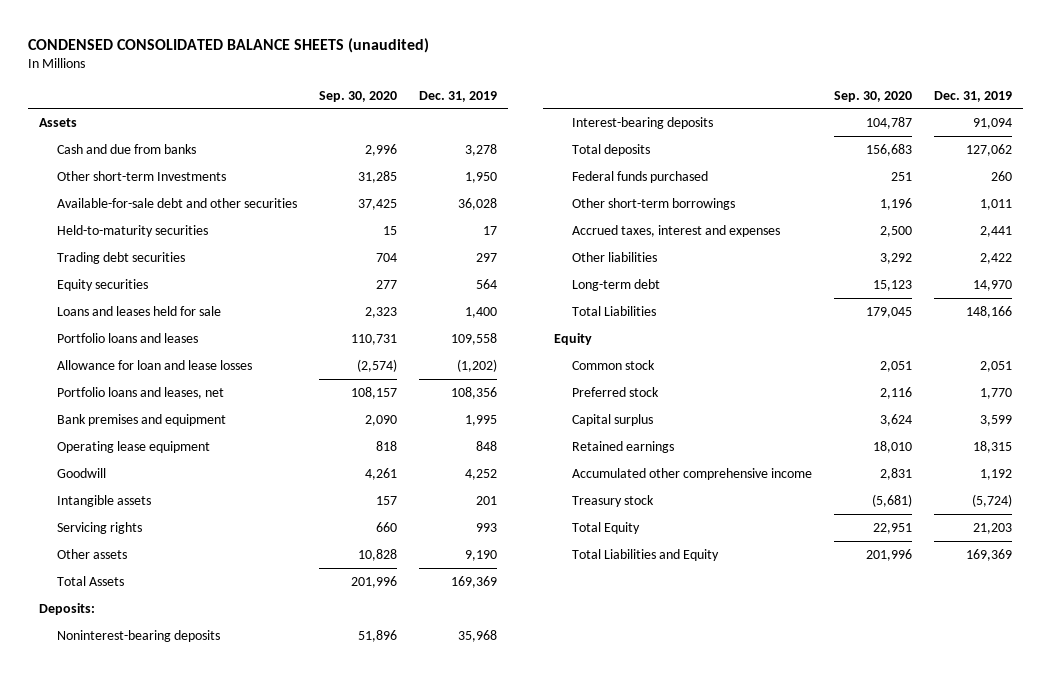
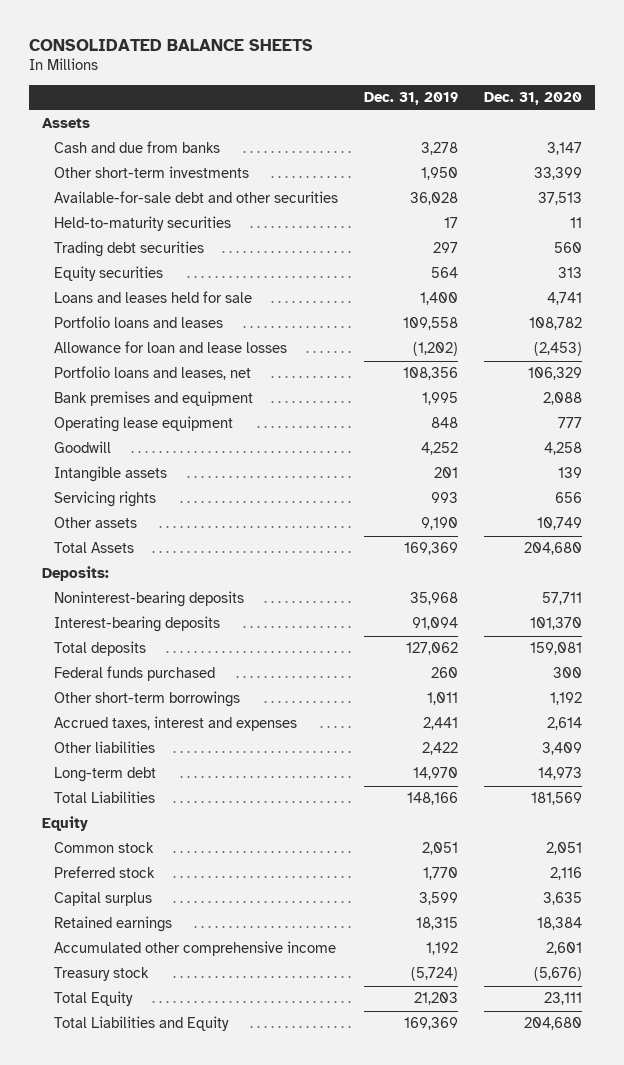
- CONDENSED CONSOLIDATED BALANCE SHEETS (unaudited)
+ CONSOLIDATED BALANCE SHEETS
- | Sep. 30, 2020 | Dec. 31, 2019
+ | Dec. 31, 2019 | Dec. 31, 2020
- Other short-term Investments | 31,285 | 1,950
+ Other short-term investments | 1,950 | 33,399

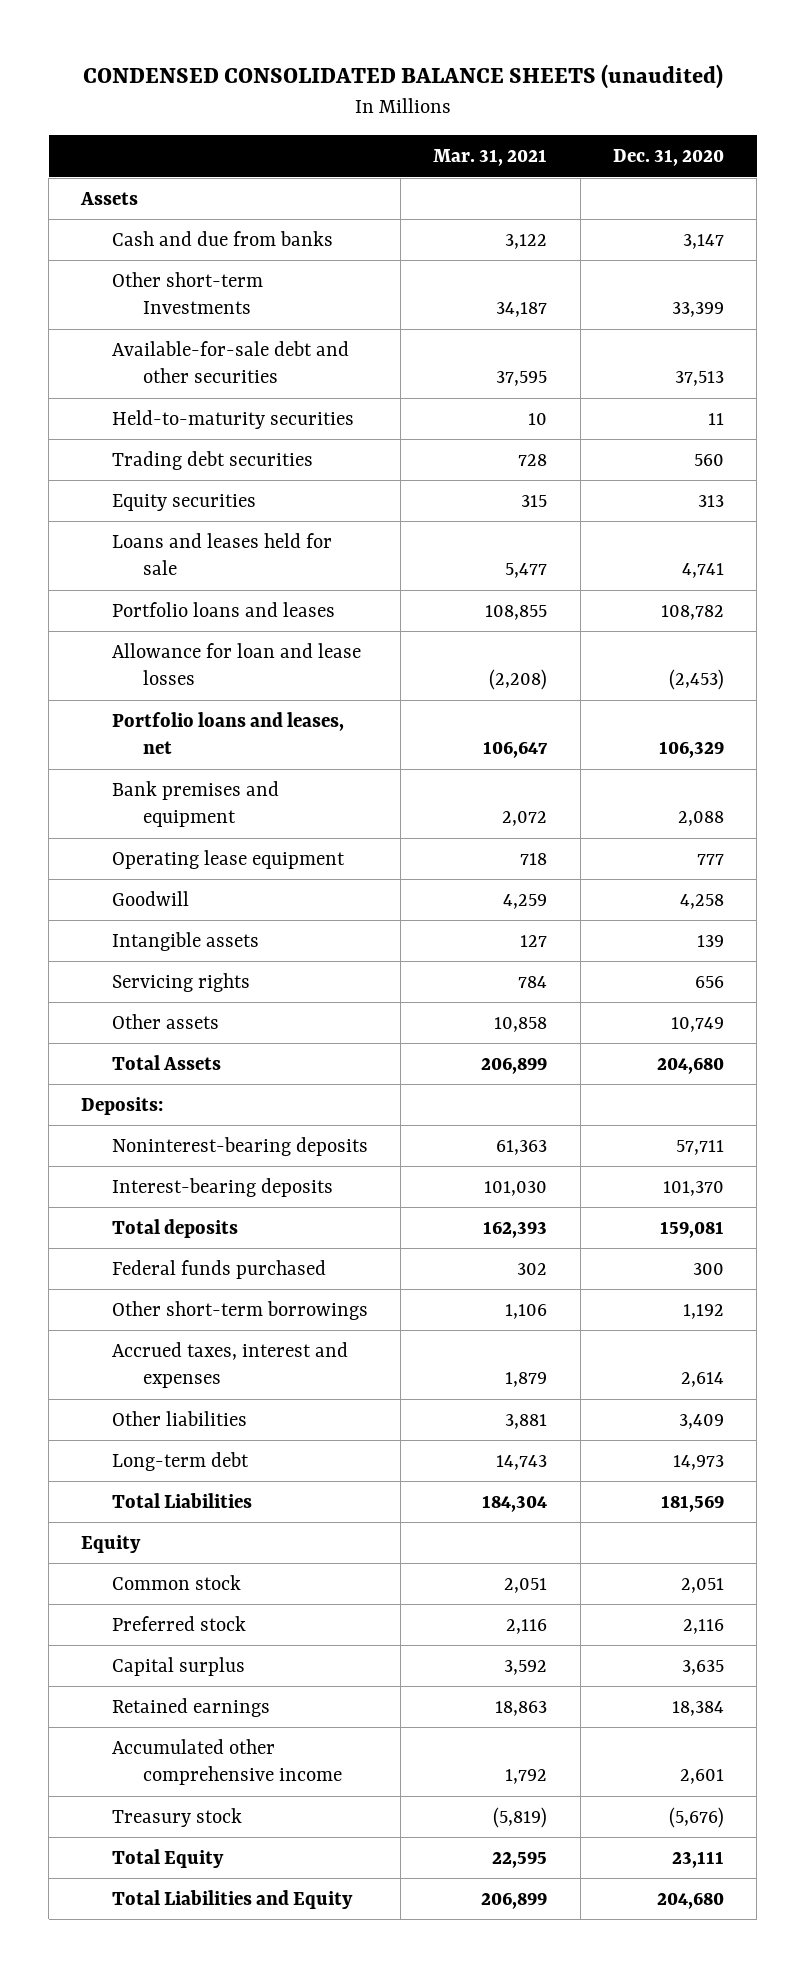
- CONSOLIDATED BALANCE SHEETS
+ CONDENSED CONSOLIDATED BALANCE SHEETS (unaudited)
- | Dec. 31, 2019 | Dec. 31, 2020
+ | Mar. 31, 2021 | Dec. 31, 2020
- Other short-term investments | 1,950 | 33,399
+ Other short-term Investments | 34,187 | 33,399

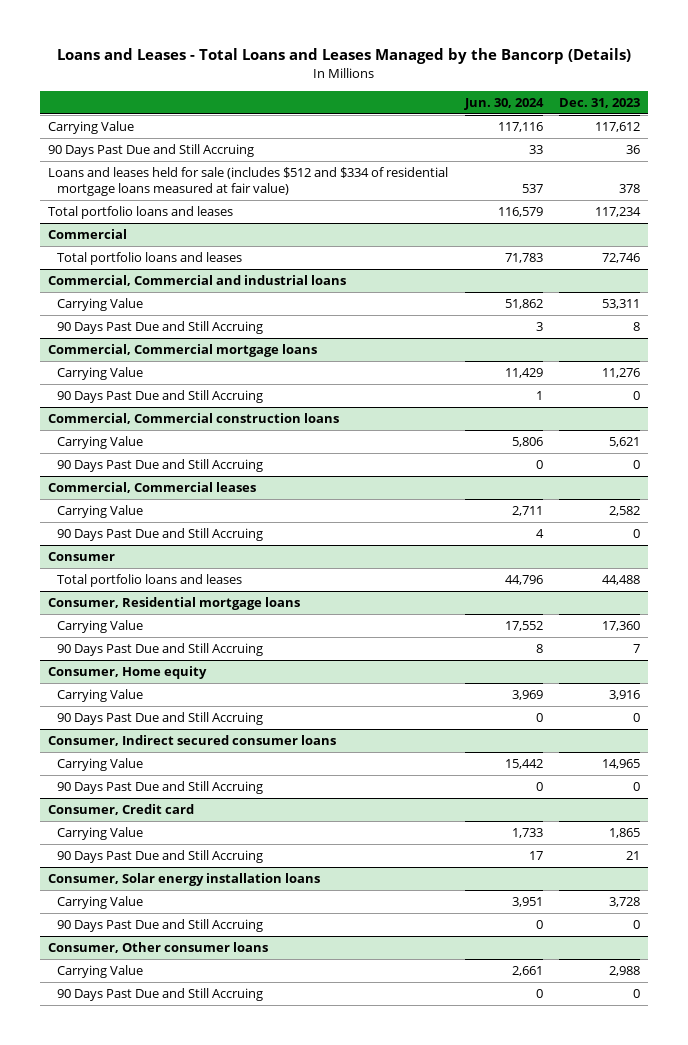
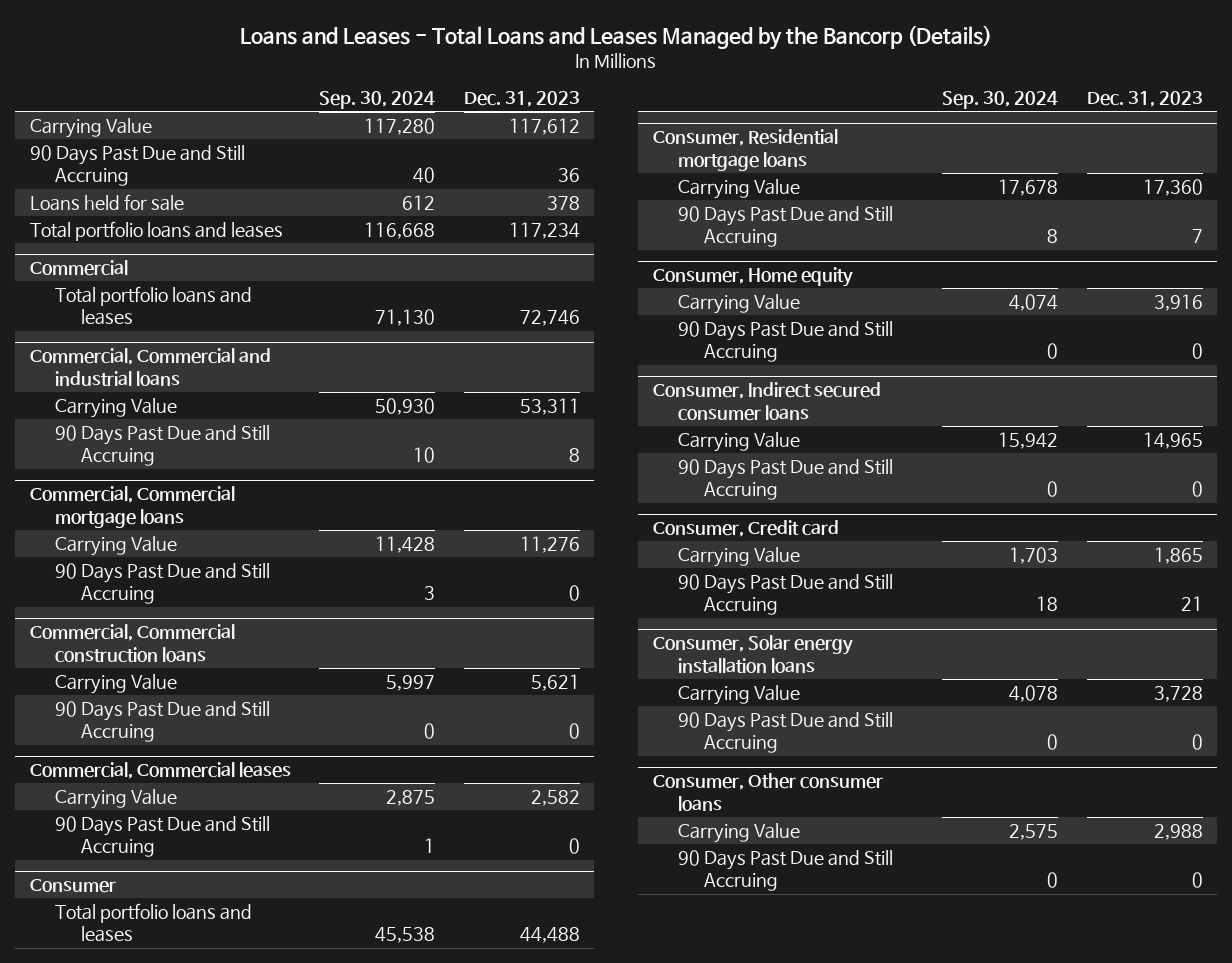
- | Jun. 30, 2024 | Dec. 31, 2023
+ | Sep. 30, 2024 | Dec. 31, 2023
- Loans and leases held for sale (includes $512 and $334 of residential mortgage loans measured at fair value) | 537 | 378
+ Loans held for sale | 612 | 378

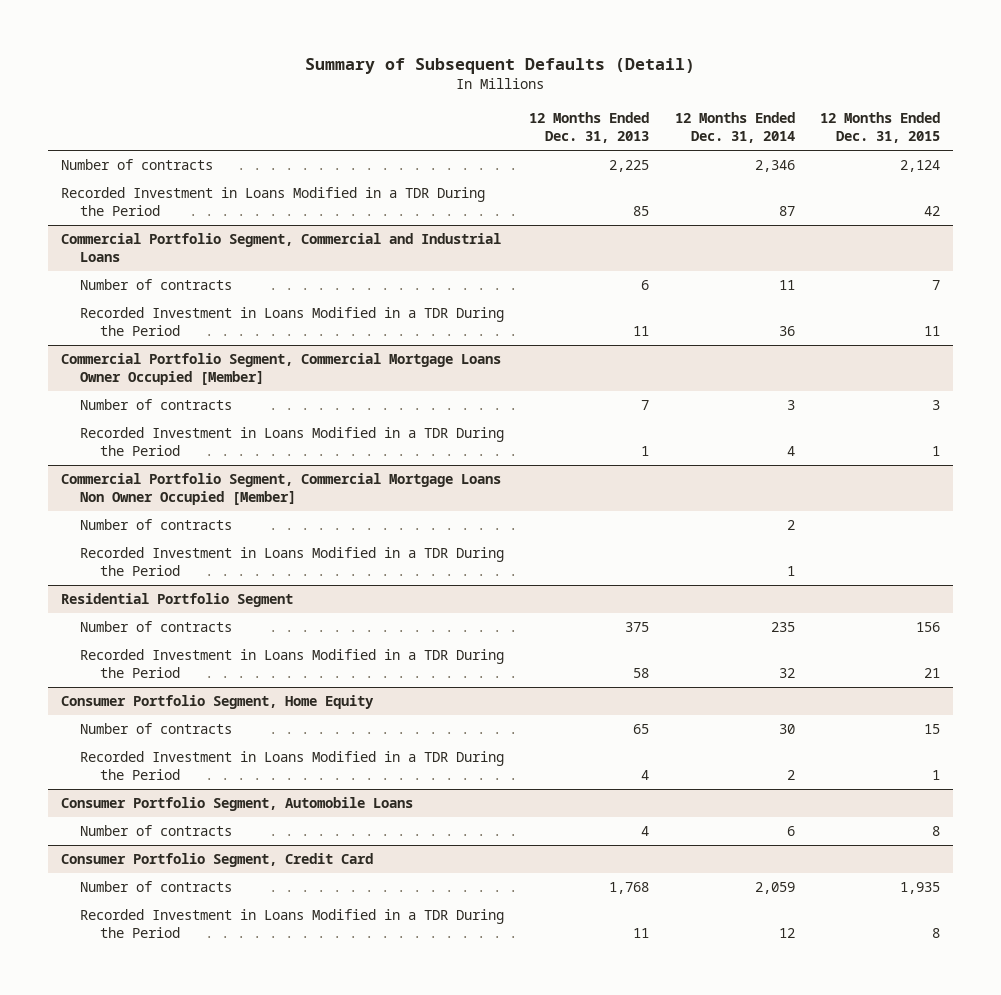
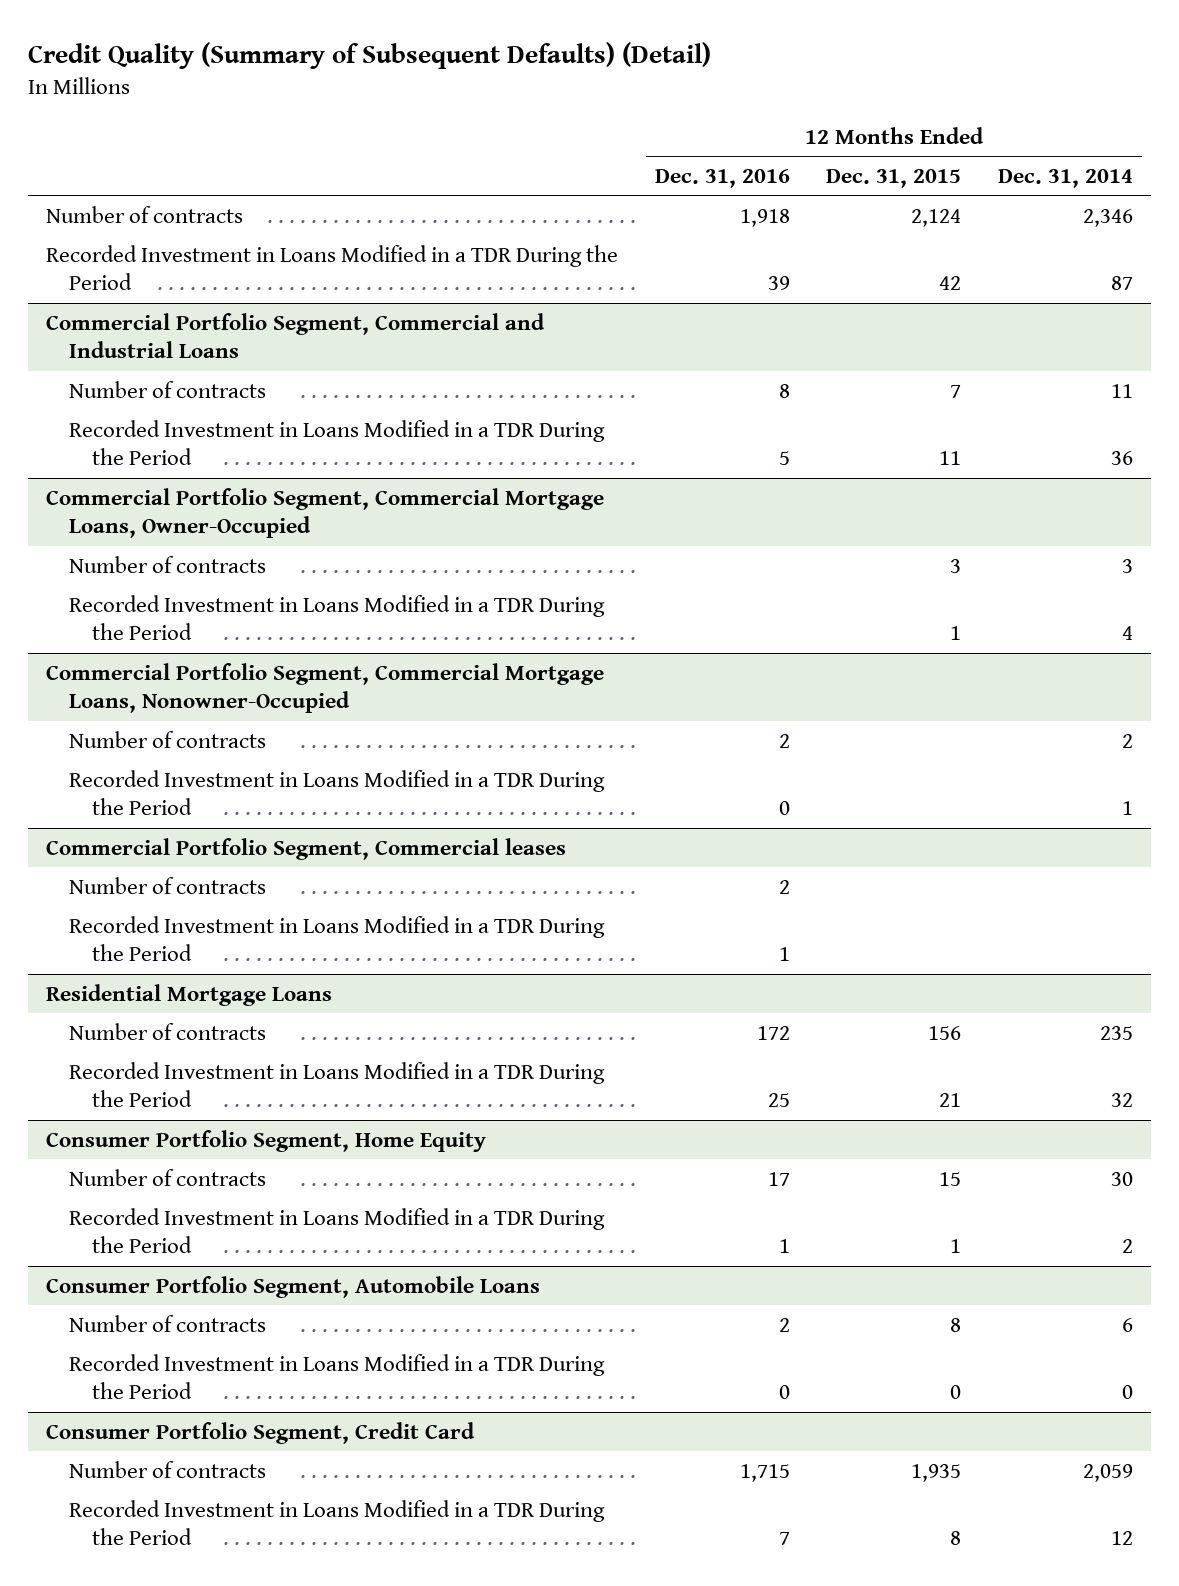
- Summary of Subsequent Defaults (Detail)
+ Credit Quality (Summary of Subsequent Defaults) (Detail)
- | 12 Months Ended Dec. 31, 2013 | 12 Months Ended Dec. 31, 2014 | 12 Months Ended Dec. 31, 2015
+ | 12 Months Ended Dec. 31, 2016 | 12 Months Ended Dec. 31, 2015 | 12 Months Ended Dec. 31, 2014
- Commercial Portfolio Segment, Commercial Mortgage Loans Owner Occupied [Member]
+ Commercial Portfolio Segment, Commercial Mortgage Loans, Owner-Occupied
- Commercial Portfolio Segment, Commercial Mortgage Loans Non Owner Occupied [Member]
+ Commercial Portfolio Segment, Commercial Mortgage Loans, Nonowner-Occupied
- Residential Portfolio Segment
+ Commercial Portfolio Segment, Commercial leases
+ Number of contracts | 2 | |
+ Recorded Investment in Loans Modified in a TDR During the Period | 1 | |
+ Residential Mortgage Loans
@ Consumer Portfolio Segment, Automobile Loans
+ Recorded Investment in Loans Modified in a TDR During the Period | 0 | 0 | 0

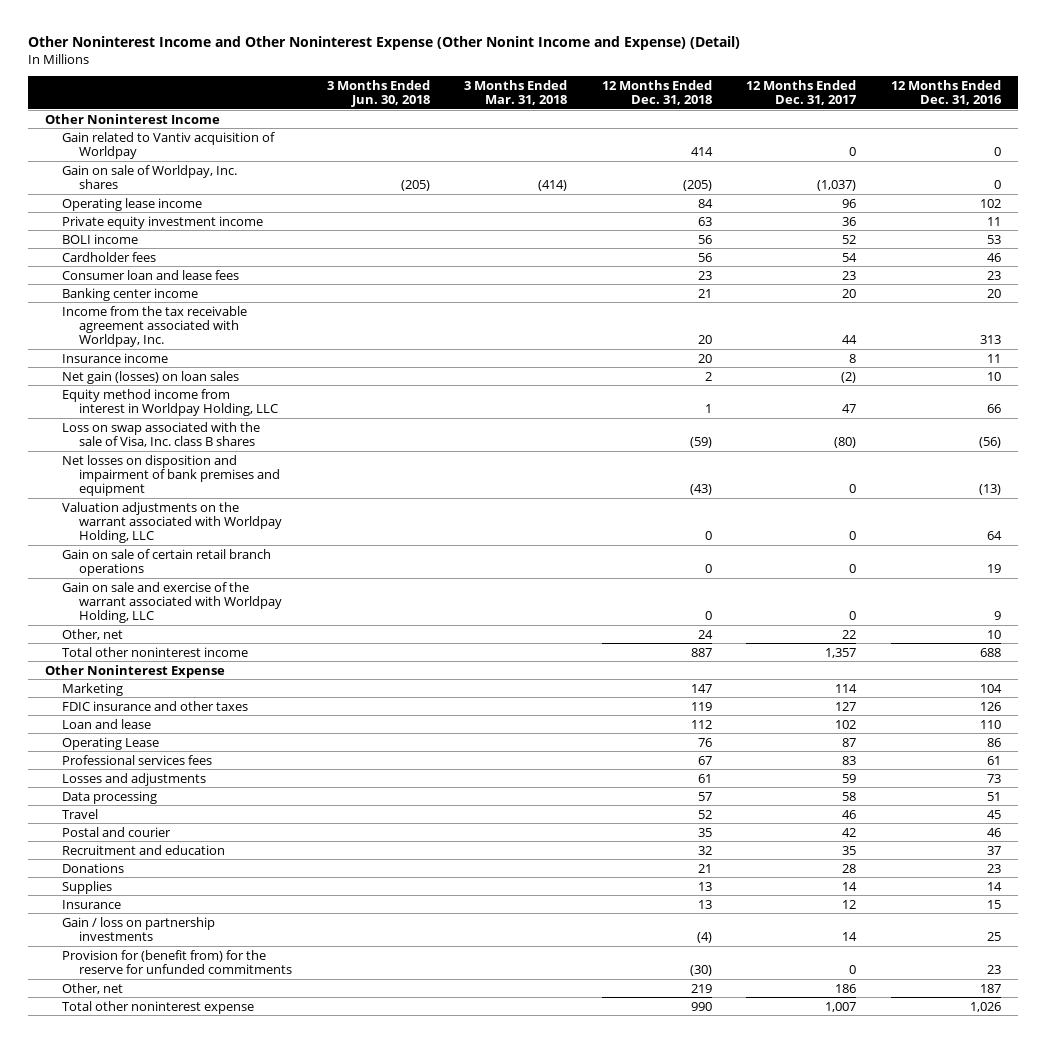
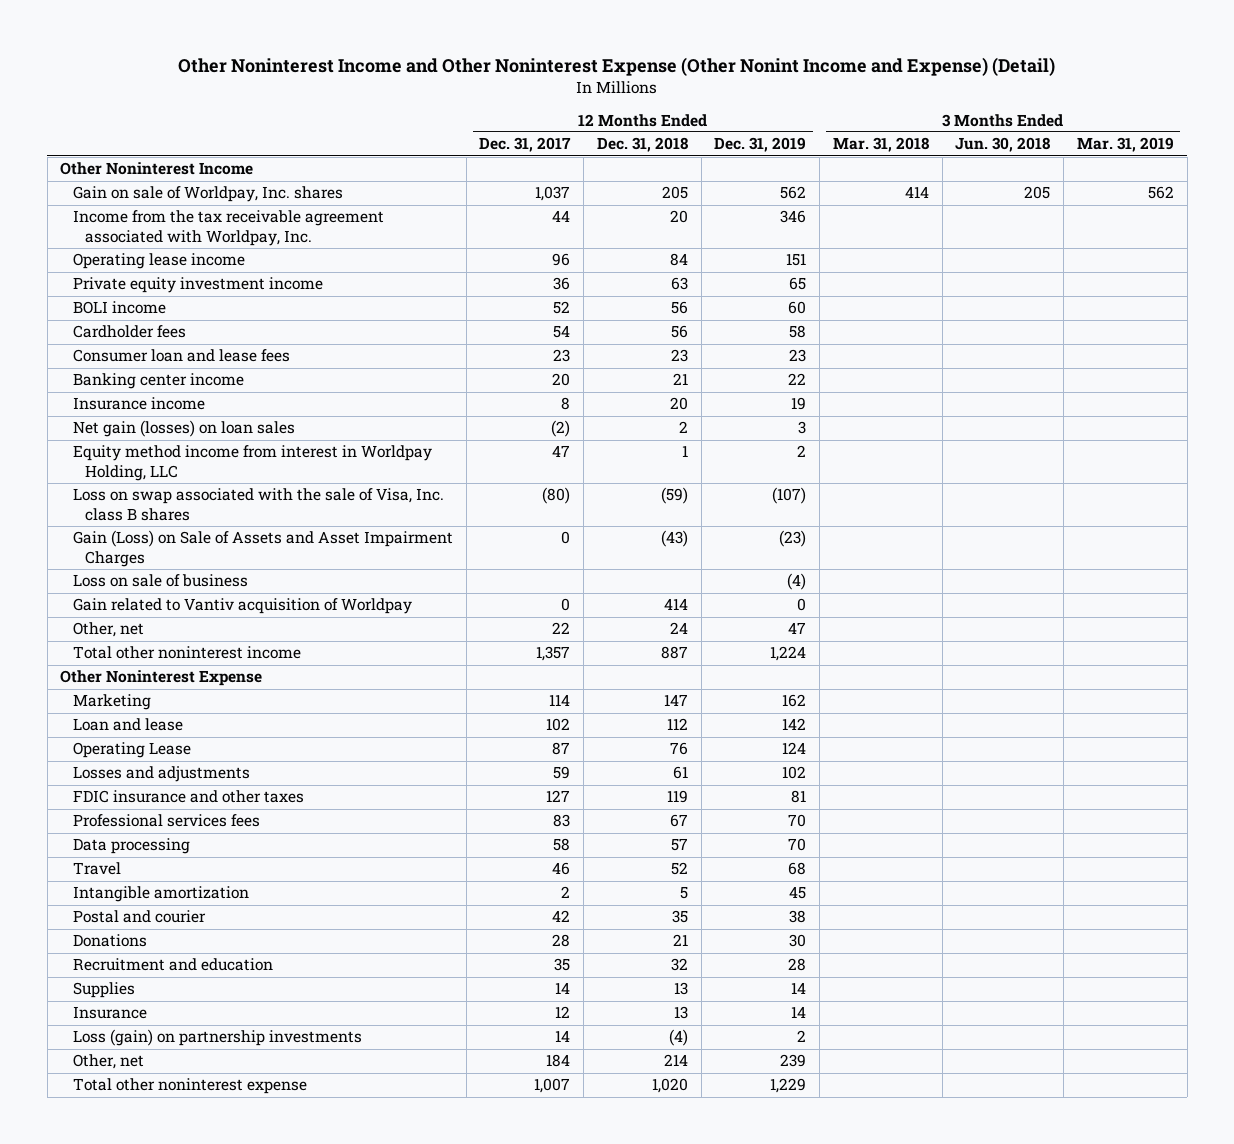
- | 3 Months Ended Jun. 30, 2018 | 3 Months Ended Mar. 31, 2018 | 12 Months Ended Dec. 31, 2018 | 12 Months Ended Dec. 31, 2017 | 12 Months Ended Dec. 31, 2016
+ | 12 Months Ended Dec. 31, 2017 | 12 Months Ended Dec. 31, 2018 | 12 Months Ended Dec. 31, 2019 | 3 Months Ended Mar. 31, 2018 | 3 Months Ended Jun. 30, 2018 | 3 Months Ended Mar. 31, 2019
- Gain on sale of Worldpay, Inc. shares | (205) | (414) | (205) | (1,037) | 0
+ Gain on sale of Worldpay, Inc. shares | 1,037 | 205 | 562 | 414 | 205 | 562
moved up: Income from the tax receivable agreement associated with Worldpay, Inc. | 44 | 20 | 346 | | |
- Net losses on disposition and impairment of bank premises and equipment | | | (43) | 0 | (13)
- Valuation adjustments on the warrant associated with Worldpay Holding, LLC | | | 0 | 0 | 64
- Gain on sale of certain retail branch operations | | | 0 | 0 | 19
- Gain on sale and exercise of the warrant associated with Worldpay Holding, LLC | | | 0 | 0 | 9
+ Gain (Loss) on Sale of Assets and Asset Impairment Charges | 0 | (43) | (23) | | |
+ Loss on sale of business | | | (4) | | |
moved down: Gain related to Vantiv acquisition of Worldpay | 0 | 414 | 0 | | |
moved down: FDIC insurance and other taxes | 127 | 119 | 81 | | |
moved down: Professional services fees | 83 | 67 | 70 | | |
+ Intangible amortization | 2 | 5 | 45 | | |
moved down: Recruitment and education | 35 | 32 | 28 | | |
- Gain / loss on partnership investments | | | (4) | 14 | 25
- Provision for (benefit from) for the reserve for unfunded commitments | | | (30) | 0 | 23
- Other, net | | | 219 | 186 | 187
- Total other noninterest expense | | | 990 | 1,007 | 1,026
+ Loss (gain) on partnership investments | 14 | (4) | 2 | | |
+ Other, net | 184 | 214 | 239 | | |
+ Total other noninterest expense | 1,007 | 1,020 | 1,229 | | |

